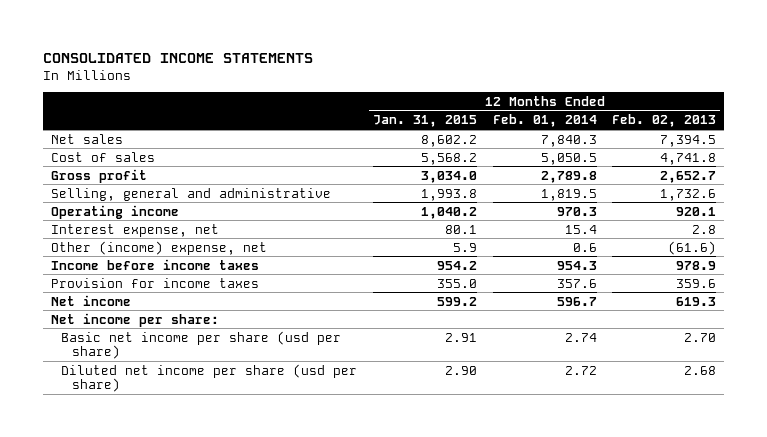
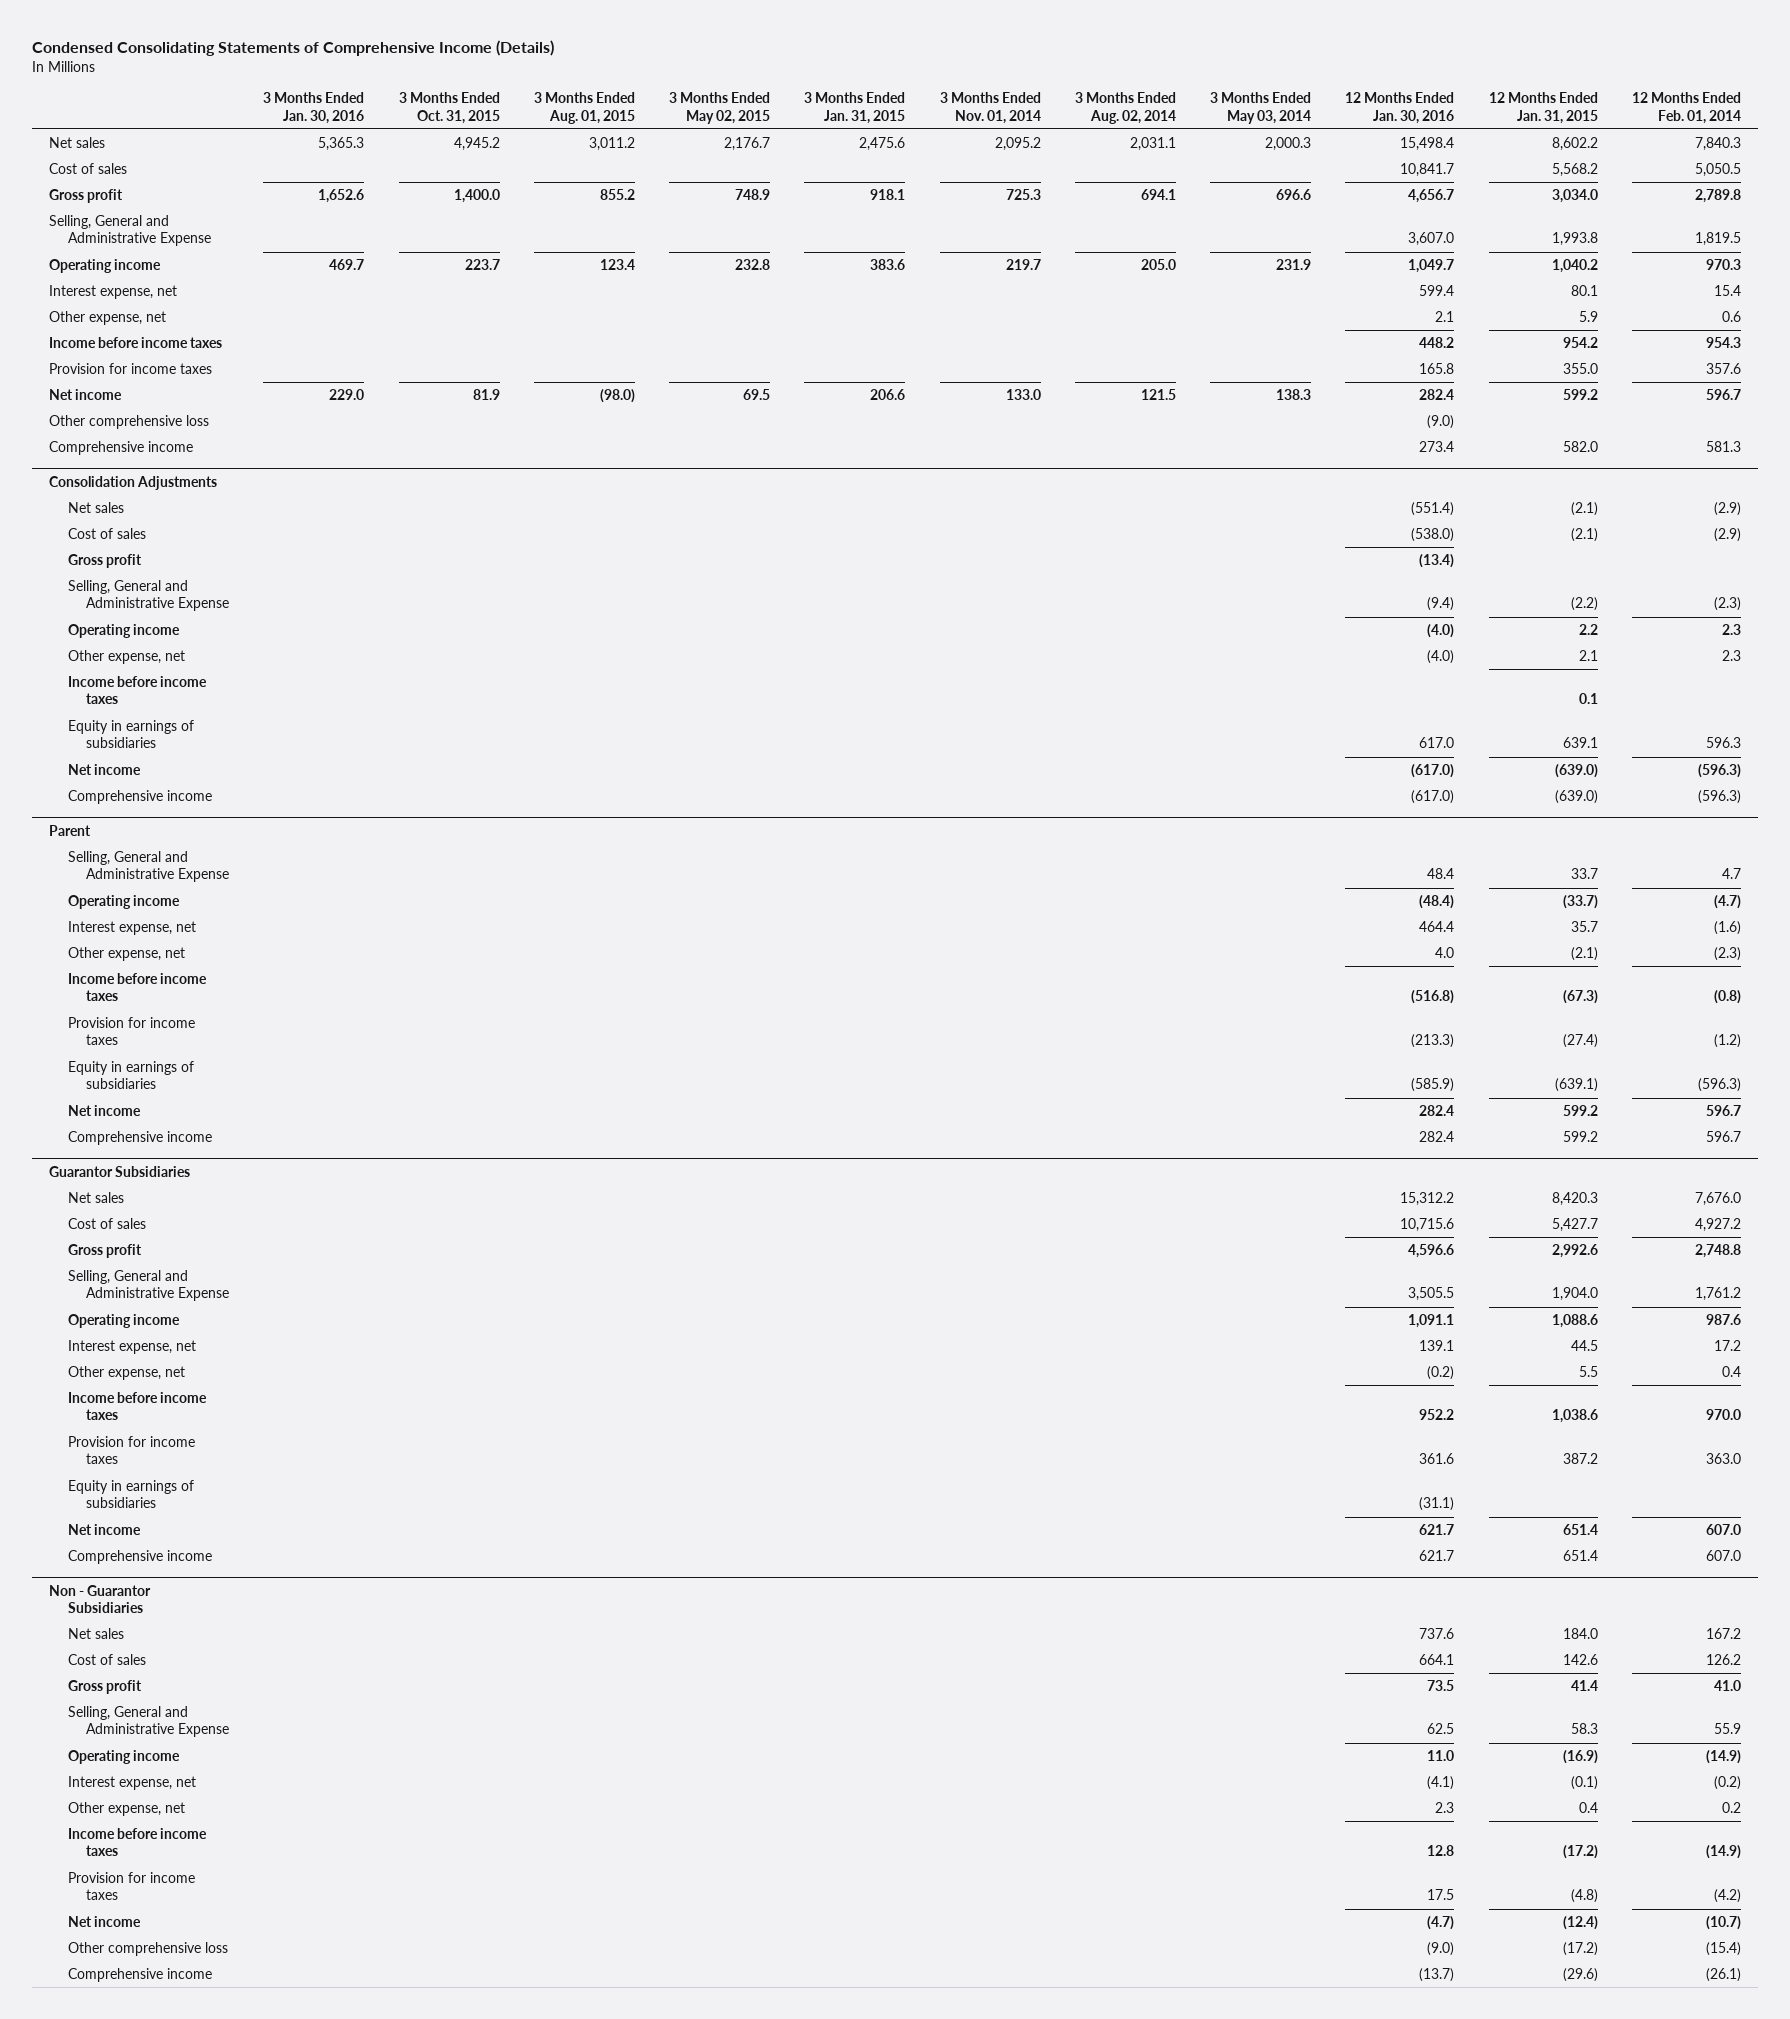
- CONSOLIDATED INCOME STATEMENTS
+ Condensed Consolidating Statements of Comprehensive Income (Details)
- | 12 Months Ended Jan. 31, 2015 | 12 Months Ended Feb. 01, 2014 | 12 Months Ended Feb. 02, 2013
+ | 3 Months Ended Jan. 30, 2016 | 3 Months Ended Oct. 31, 2015 | 3 Months Ended Aug. 01, 2015 | 3 Months Ended May 02, 2015 | 3 Months Ended Jan. 31, 2015 | 3 Months Ended Nov. 01, 2014 | 3 Months Ended Aug. 02, 2014 | 3 Months Ended May 03, 2014 | 12 Months Ended Jan. 30, 2016 | 12 Months Ended Jan. 31, 2015 | 12 Months Ended Feb. 01, 2014
- Selling, general and administrative | 1,993.8 | 1,819.5 | 1,732.6
+ Selling, General and Administrative Expense | | | | | | | | | 3,607.0 | 1,993.8 | 1,819.5
- Other (income) expense, net | 5.9 | 0.6 | (61.6)
+ Other expense, net | | | | | | | | | 2.1 | 5.9 | 0.6
- Net income per share:
- Basic net income per share (usd per share) | 2.91 | 2.74 | 2.70
- Diluted net income per share (usd per share) | 2.90 | 2.72 | 2.68
+ Other comprehensive loss | | | | | | | | | (9.0) | |
+ Comprehensive income | | | | | | | | | 273.4 | 582.0 | 581.3
+ Consolidation Adjustments
+ Net sales | | | | | | | | | (551.4) | (2.1) | (2.9)
+ Cost of sales | | | | | | | | | (538.0) | (2.1) | (2.9)
+ Gross profit | | | | | | | | | (13.4) | |
+ Selling, General and Administrative Expense | | | | | | | | | (9.4) | (2.2) | (2.3)
+ Operating income | | | | | | | | | (4.0) | 2.2 | 2.3
+ Other expense, net | | | | | | | | | (4.0) | 2.1 | 2.3
+ Income before income taxes | | | | | | | | | | 0.1 |
+ Equity in earnings of subsidiaries | | | | | | | | | 617.0 | 639.1 | 596.3
+ Net income | | | | | | | | | (617.0) | (639.0) | (596.3)
+ Comprehensive income | | | | | | | | | (617.0) | (639.0) | (596.3)
+ Parent
+ Selling, General and Administrative Expense | | | | | | | | | 48.4 | 33.7 | 4.7
+ Operating income | | | | | | | | | (48.4) | (33.7) | (4.7)
+ Interest expense, net | | | | | | | | | 464.4 | 35.7 | (1.6)
+ Other expense, net | | | | | | | | | 4.0 | (2.1) | (2.3)
+ Income before income taxes | | | | | | | | | (516.8) | (67.3) | (0.8)
+ Provision for income taxes | | | | | | | | | (213.3) | (27.4) | (1.2)
+ Equity in earnings of subsidiaries | | | | | | | | | (585.9) | (639.1) | (596.3)
+ Net income | | | | | | | | | 282.4 | 599.2 | 596.7
+ Comprehensive income | | | | | | | | | 282.4 | 599.2 | 596.7
+ Guarantor Subsidiaries
+ Net sales | | | | | | | | | 15,312.2 | 8,420.3 | 7,676.0
+ Cost of sales | | | | | | | | | 10,715.6 | 5,427.7 | 4,927.2
+ Gross profit | | | | | | | | | 4,596.6 | 2,992.6 | 2,748.8
+ Selling, General and Administrative Expense | | | | | | | | | 3,505.5 | 1,904.0 | 1,761.2
+ Operating income | | | | | | | | | 1,091.1 | 1,088.6 | 987.6
+ Interest expense, net | | | | | | | | | 139.1 | 44.5 | 17.2
+ Other expense, net | | | | | | | | | (0.2) | 5.5 | 0.4
+ Income before income taxes | | | | | | | | | 952.2 | 1,038.6 | 970.0
+ Provision for income taxes | | | | | | | | | 361.6 | 387.2 | 363.0
+ Equity in earnings of subsidiaries | | | | | | | | | (31.1) | |
+ Net income | | | | | | | | | 621.7 | 651.4 | 607.0
+ Comprehensive income | | | | | | | | | 621.7 | 651.4 | 607.0
+ Non - Guarantor Subsidiaries
+ Net sales | | | | | | | | | 737.6 | 184.0 | 167.2
+ Cost of sales | | | | | | | | | 664.1 | 142.6 | 126.2
+ Gross profit | | | | | | | | | 73.5 | 41.4 | 41.0
+ Selling, General and Administrative Expense | | | | | | | | | 62.5 | 58.3 | 55.9
+ Operating income | | | | | | | | | 11.0 | (16.9) | (14.9)
+ Interest expense, net | | | | | | | | | (4.1) | (0.1) | (0.2)
+ Other expense, net | | | | | | | | | 2.3 | 0.4 | 0.2
+ Income before income taxes | | | | | | | | | 12.8 | (17.2) | (14.9)
+ Provision for income taxes | | | | | | | | | 17.5 | (4.8) | (4.2)
+ Net income | | | | | | | | | (4.7) | (12.4) | (10.7)
+ Other comprehensive loss | | | | | | | | | (9.0) | (17.2) | (15.4)
+ Comprehensive income | | | | | | | | | (13.7) | (29.6) | (26.1)

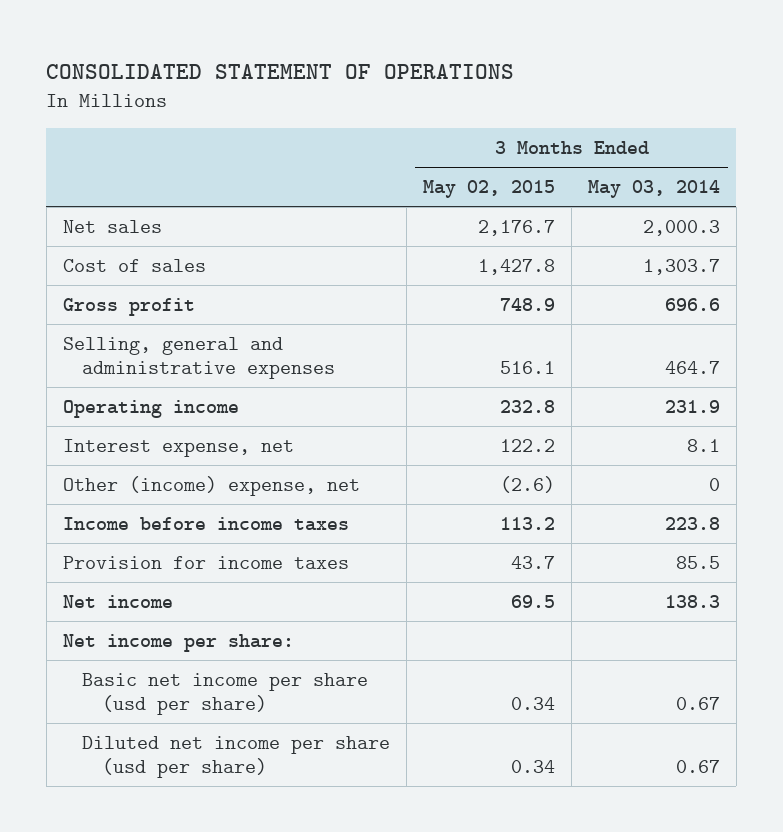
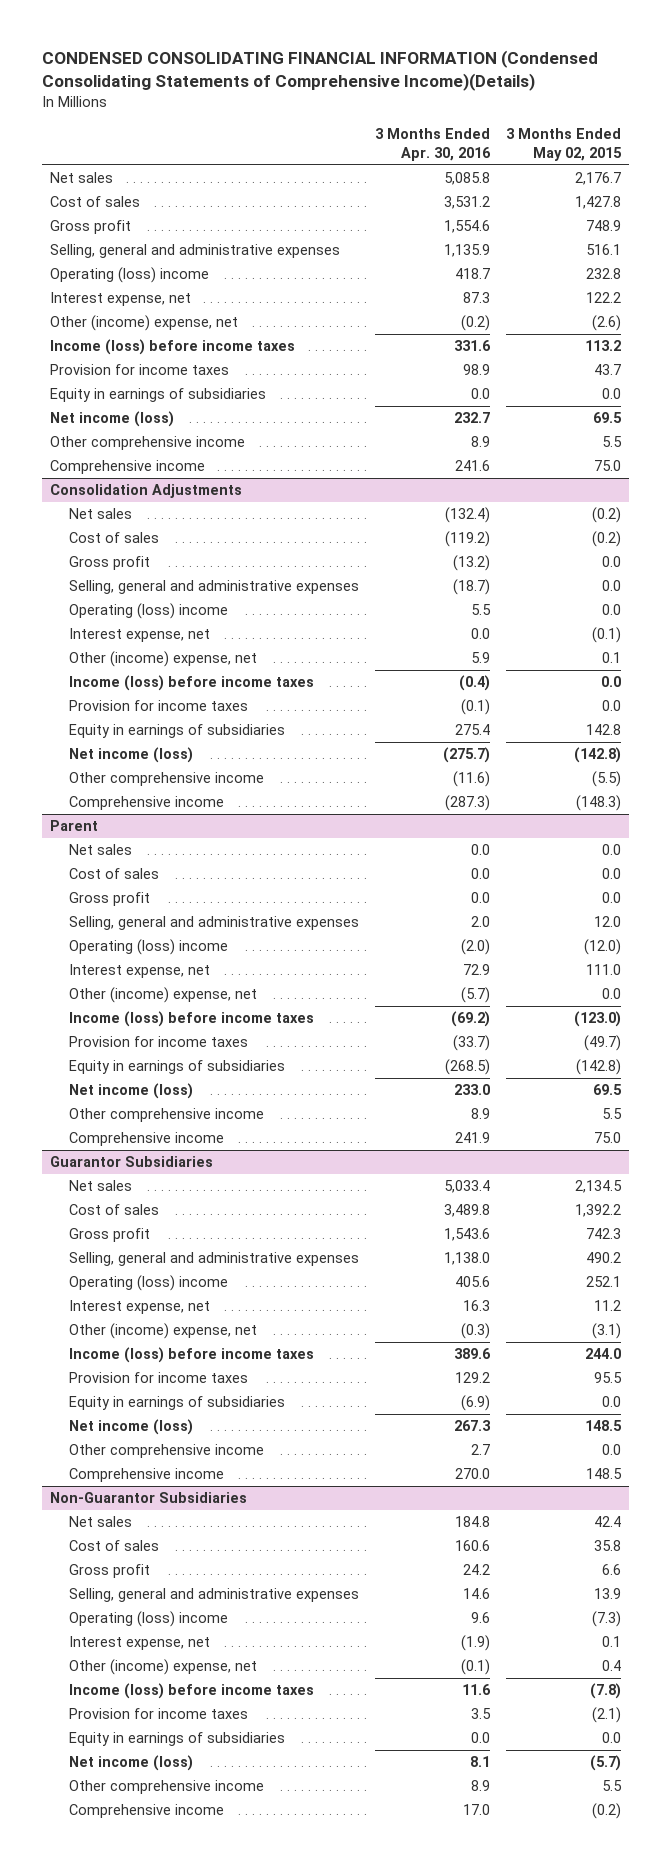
- CONSOLIDATED STATEMENT OF OPERATIONS
+ CONDENSED CONSOLIDATING FINANCIAL INFORMATION (Condensed Consolidating Statements of Comprehensive Income)(Details)
- | 3 Months Ended May 02, 2015 | 3 Months Ended May 03, 2014
+ | 3 Months Ended Apr. 30, 2016 | 3 Months Ended May 02, 2015
- Operating income | 232.8 | 231.9
+ Operating (loss) income | 418.7 | 232.8
- Income before income taxes | 113.2 | 223.8
+ Income (loss) before income taxes | 331.6 | 113.2
- Net income | 69.5 | 138.3
- Net income per share:
- Basic net income per share (usd per share) | 0.34 | 0.67
- Diluted net income per share (usd per share) | 0.34 | 0.67
+ Equity in earnings of subsidiaries | 0.0 | 0.0
+ Net income (loss) | 232.7 | 69.5
+ Other comprehensive income | 8.9 | 5.5
+ Comprehensive income | 241.6 | 75.0
+ Consolidation Adjustments
+ Net sales | (132.4) | (0.2)
+ Cost of sales | (119.2) | (0.2)
+ Gross profit | (13.2) | 0.0
+ Selling, general and administrative expenses | (18.7) | 0.0
+ Operating (loss) income | 5.5 | 0.0
+ Interest expense, net | 0.0 | (0.1)
+ Other (income) expense, net | 5.9 | 0.1
+ Income (loss) before income taxes | (0.4) | 0.0
+ Provision for income taxes | (0.1) | 0.0
+ Equity in earnings of subsidiaries | 275.4 | 142.8
+ Net income (loss) | (275.7) | (142.8)
+ Other comprehensive income | (11.6) | (5.5)
+ Comprehensive income | (287.3) | (148.3)
+ Parent
+ Net sales | 0.0 | 0.0
+ Cost of sales | 0.0 | 0.0
+ Gross profit | 0.0 | 0.0
+ Selling, general and administrative expenses | 2.0 | 12.0
+ Operating (loss) income | (2.0) | (12.0)
+ Interest expense, net | 72.9 | 111.0
+ Other (income) expense, net | (5.7) | 0.0
+ Income (loss) before income taxes | (69.2) | (123.0)
+ Provision for income taxes | (33.7) | (49.7)
+ Equity in earnings of subsidiaries | (268.5) | (142.8)
+ Net income (loss) | 233.0 | 69.5
+ Other comprehensive income | 8.9 | 5.5
+ Comprehensive income | 241.9 | 75.0
+ Guarantor Subsidiaries
+ Net sales | 5,033.4 | 2,134.5
+ Cost of sales | 3,489.8 | 1,392.2
+ Gross profit | 1,543.6 | 742.3
+ Selling, general and administrative expenses | 1,138.0 | 490.2
+ Operating (loss) income | 405.6 | 252.1
+ Interest expense, net | 16.3 | 11.2
+ Other (income) expense, net | (0.3) | (3.1)
+ Income (loss) before income taxes | 389.6 | 244.0
+ Provision for income taxes | 129.2 | 95.5
+ Equity in earnings of subsidiaries | (6.9) | 0.0
+ Net income (loss) | 267.3 | 148.5
+ Other comprehensive income | 2.7 | 0.0
+ Comprehensive income | 270.0 | 148.5
+ Non-Guarantor Subsidiaries
+ Net sales | 184.8 | 42.4
+ Cost of sales | 160.6 | 35.8
+ Gross profit | 24.2 | 6.6
+ Selling, general and administrative expenses | 14.6 | 13.9
+ Operating (loss) income | 9.6 | (7.3)
+ Interest expense, net | (1.9) | 0.1
+ Other (income) expense, net | (0.1) | 0.4
+ Income (loss) before income taxes | 11.6 | (7.8)
+ Provision for income taxes | 3.5 | (2.1)
+ Equity in earnings of subsidiaries | 0.0 | 0.0
+ Net income (loss) | 8.1 | (5.7)
+ Other comprehensive income | 8.9 | 5.5
+ Comprehensive income | 17.0 | (0.2)

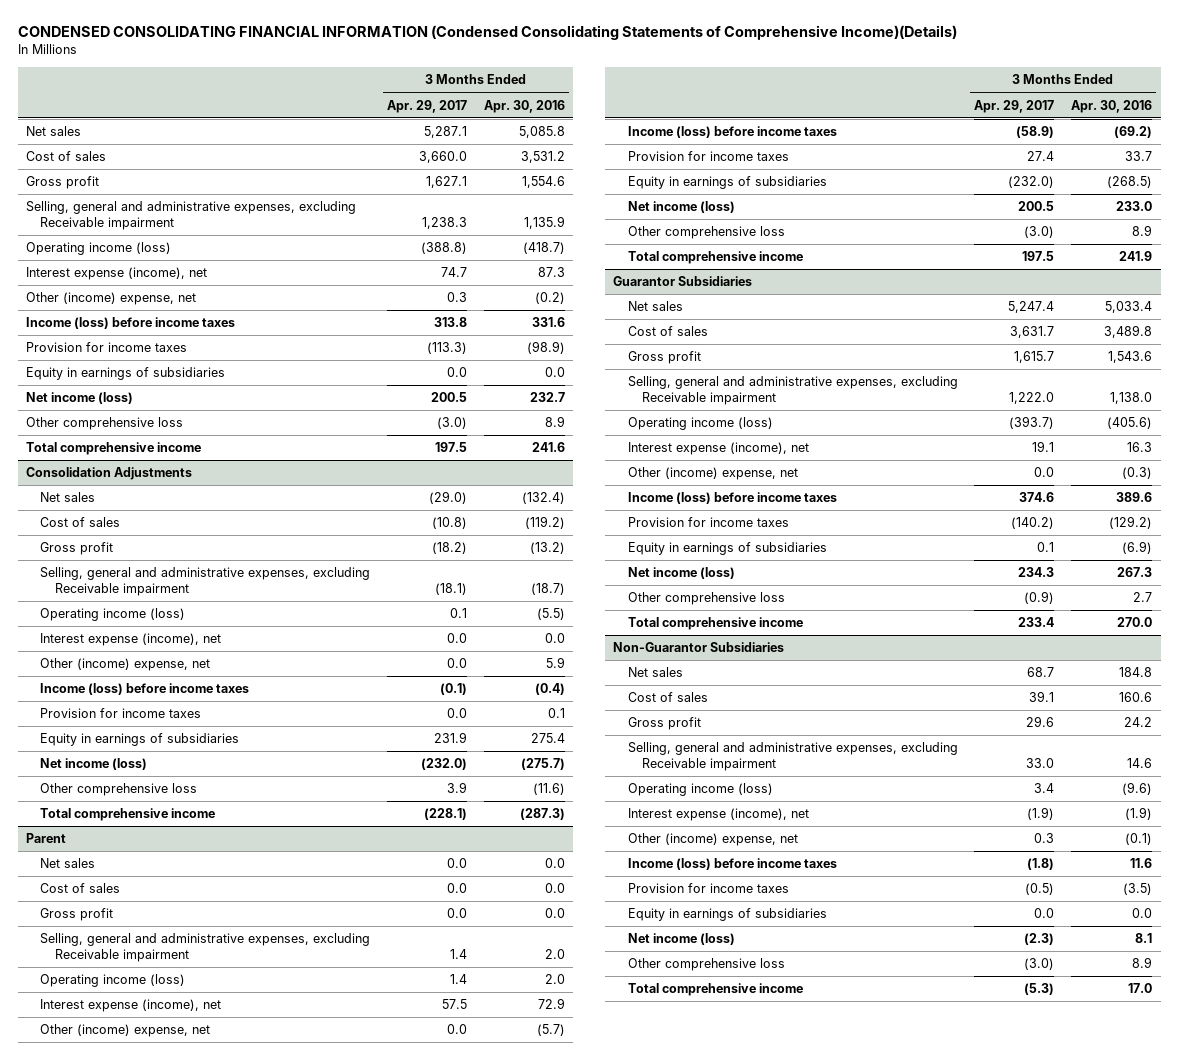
- | 3 Months Ended Apr. 30, 2016 | 3 Months Ended May 02, 2015
+ | 3 Months Ended Apr. 29, 2017 | 3 Months Ended Apr. 30, 2016
- Selling, general and administrative expenses | 1,135.9 | 516.1
- Operating (loss) income | 418.7 | 232.8
- Interest expense, net | 87.3 | 122.2
+ Selling, general and administrative expenses, excluding Receivable impairment | 1,238.3 | 1,135.9
+ Operating income (loss) | (388.8) | (418.7)
+ Interest expense (income), net | 74.7 | 87.3
- Provision for income taxes | 98.9 | 43.7
+ Provision for income taxes | (113.3) | (98.9)
- Other comprehensive income | 8.9 | 5.5
- Comprehensive income | 241.6 | 75.0
+ Other comprehensive loss | (3.0) | 8.9
+ Total comprehensive income | 197.5 | 241.6
@ Consolidation Adjustments
- Selling, general and administrative expenses | (18.7) | 0.0
- Operating (loss) income | 5.5 | 0.0
- Interest expense, net | 0.0 | (0.1)
+ Selling, general and administrative expenses, excluding Receivable impairment | (18.1) | (18.7)
+ Operating income (loss) | 0.1 | (5.5)
+ Interest expense (income), net | 0.0 | 0.0
- Provision for income taxes | (0.1) | 0.0
+ Provision for income taxes | 0.0 | 0.1
- Other comprehensive income | (11.6) | (5.5)
- Comprehensive income | (287.3) | (148.3)
+ Other comprehensive loss | 3.9 | (11.6)
+ Total comprehensive income | (228.1) | (287.3)
@ Parent
- Selling, general and administrative expenses | 2.0 | 12.0
- Operating (loss) income | (2.0) | (12.0)
- Interest expense, net | 72.9 | 111.0
+ Selling, general and administrative expenses, excluding Receivable impairment | 1.4 | 2.0
+ Operating income (loss) | 1.4 | 2.0
+ Interest expense (income), net | 57.5 | 72.9
- Provision for income taxes | (33.7) | (49.7)
+ Provision for income taxes | 27.4 | 33.7
- Other comprehensive income | 8.9 | 5.5
- Comprehensive income | 241.9 | 75.0
+ Other comprehensive loss | (3.0) | 8.9
+ Total comprehensive income | 197.5 | 241.9
@ Guarantor Subsidiaries
- Selling, general and administrative expenses | 1,138.0 | 490.2
- Operating (loss) income | 405.6 | 252.1
- Interest expense, net | 16.3 | 11.2
+ Selling, general and administrative expenses, excluding Receivable impairment | 1,222.0 | 1,138.0
+ Operating income (loss) | (393.7) | (405.6)
+ Interest expense (income), net | 19.1 | 16.3
- Provision for income taxes | 129.2 | 95.5
+ Provision for income taxes | (140.2) | (129.2)
- Other comprehensive income | 2.7 | 0.0
- Comprehensive income | 270.0 | 148.5
+ Other comprehensive loss | (0.9) | 2.7
+ Total comprehensive income | 233.4 | 270.0
@ Non-Guarantor Subsidiaries
- Selling, general and administrative expenses | 14.6 | 13.9
- Operating (loss) income | 9.6 | (7.3)
- Interest expense, net | (1.9) | 0.1
+ Selling, general and administrative expenses, excluding Receivable impairment | 33.0 | 14.6
+ Operating income (loss) | 3.4 | (9.6)
+ Interest expense (income), net | (1.9) | (1.9)
- Provision for income taxes | 3.5 | (2.1)
+ Provision for income taxes | (0.5) | (3.5)
- Other comprehensive income | 8.9 | 5.5
- Comprehensive income | 17.0 | (0.2)
+ Other comprehensive loss | (3.0) | 8.9
+ Total comprehensive income | (5.3) | 17.0

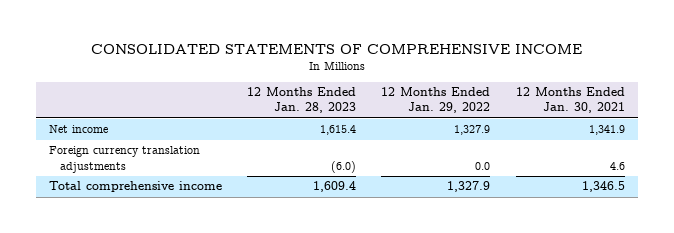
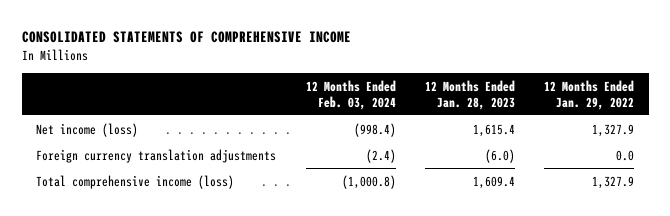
- | 12 Months Ended Jan. 28, 2023 | 12 Months Ended Jan. 29, 2022 | 12 Months Ended Jan. 30, 2021
+ | 12 Months Ended Feb. 03, 2024 | 12 Months Ended Jan. 28, 2023 | 12 Months Ended Jan. 29, 2022
- Net income | 1,615.4 | 1,327.9 | 1,341.9
+ Net income (loss) | (998.4) | 1,615.4 | 1,327.9
- Total comprehensive income | 1,609.4 | 1,327.9 | 1,346.5
+ Total comprehensive income (loss) | (1,000.8) | 1,609.4 | 1,327.9

